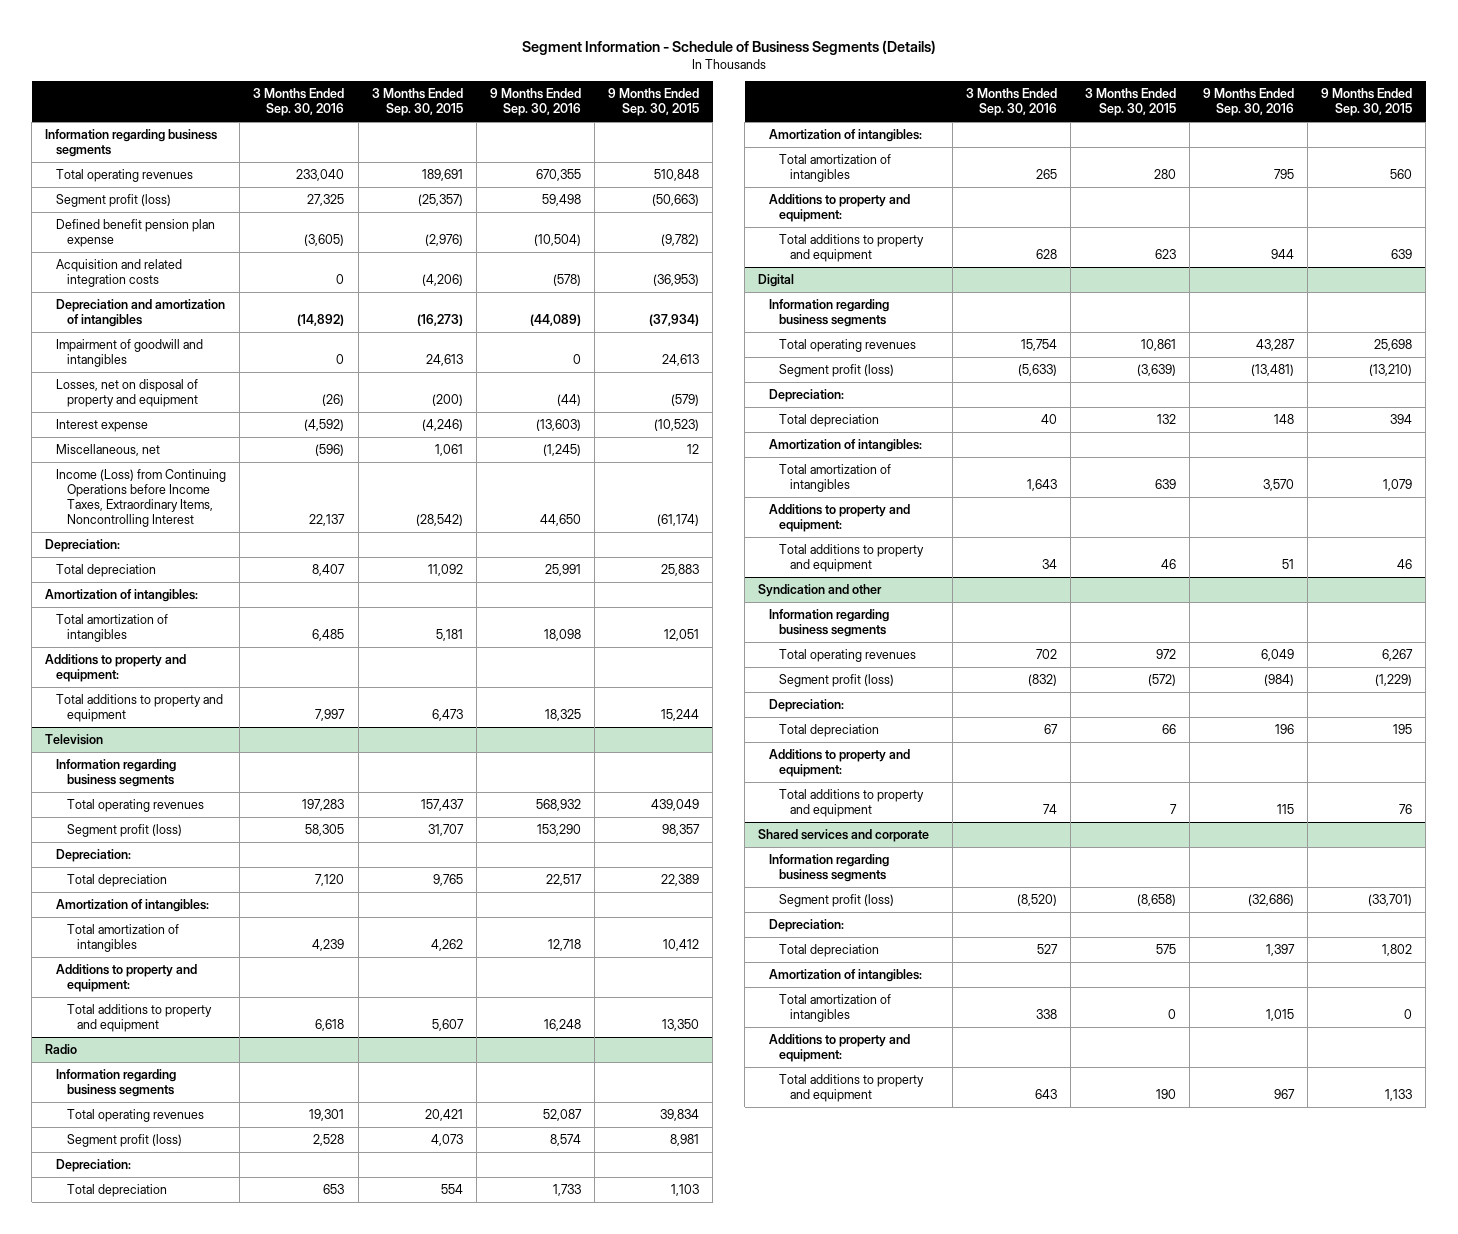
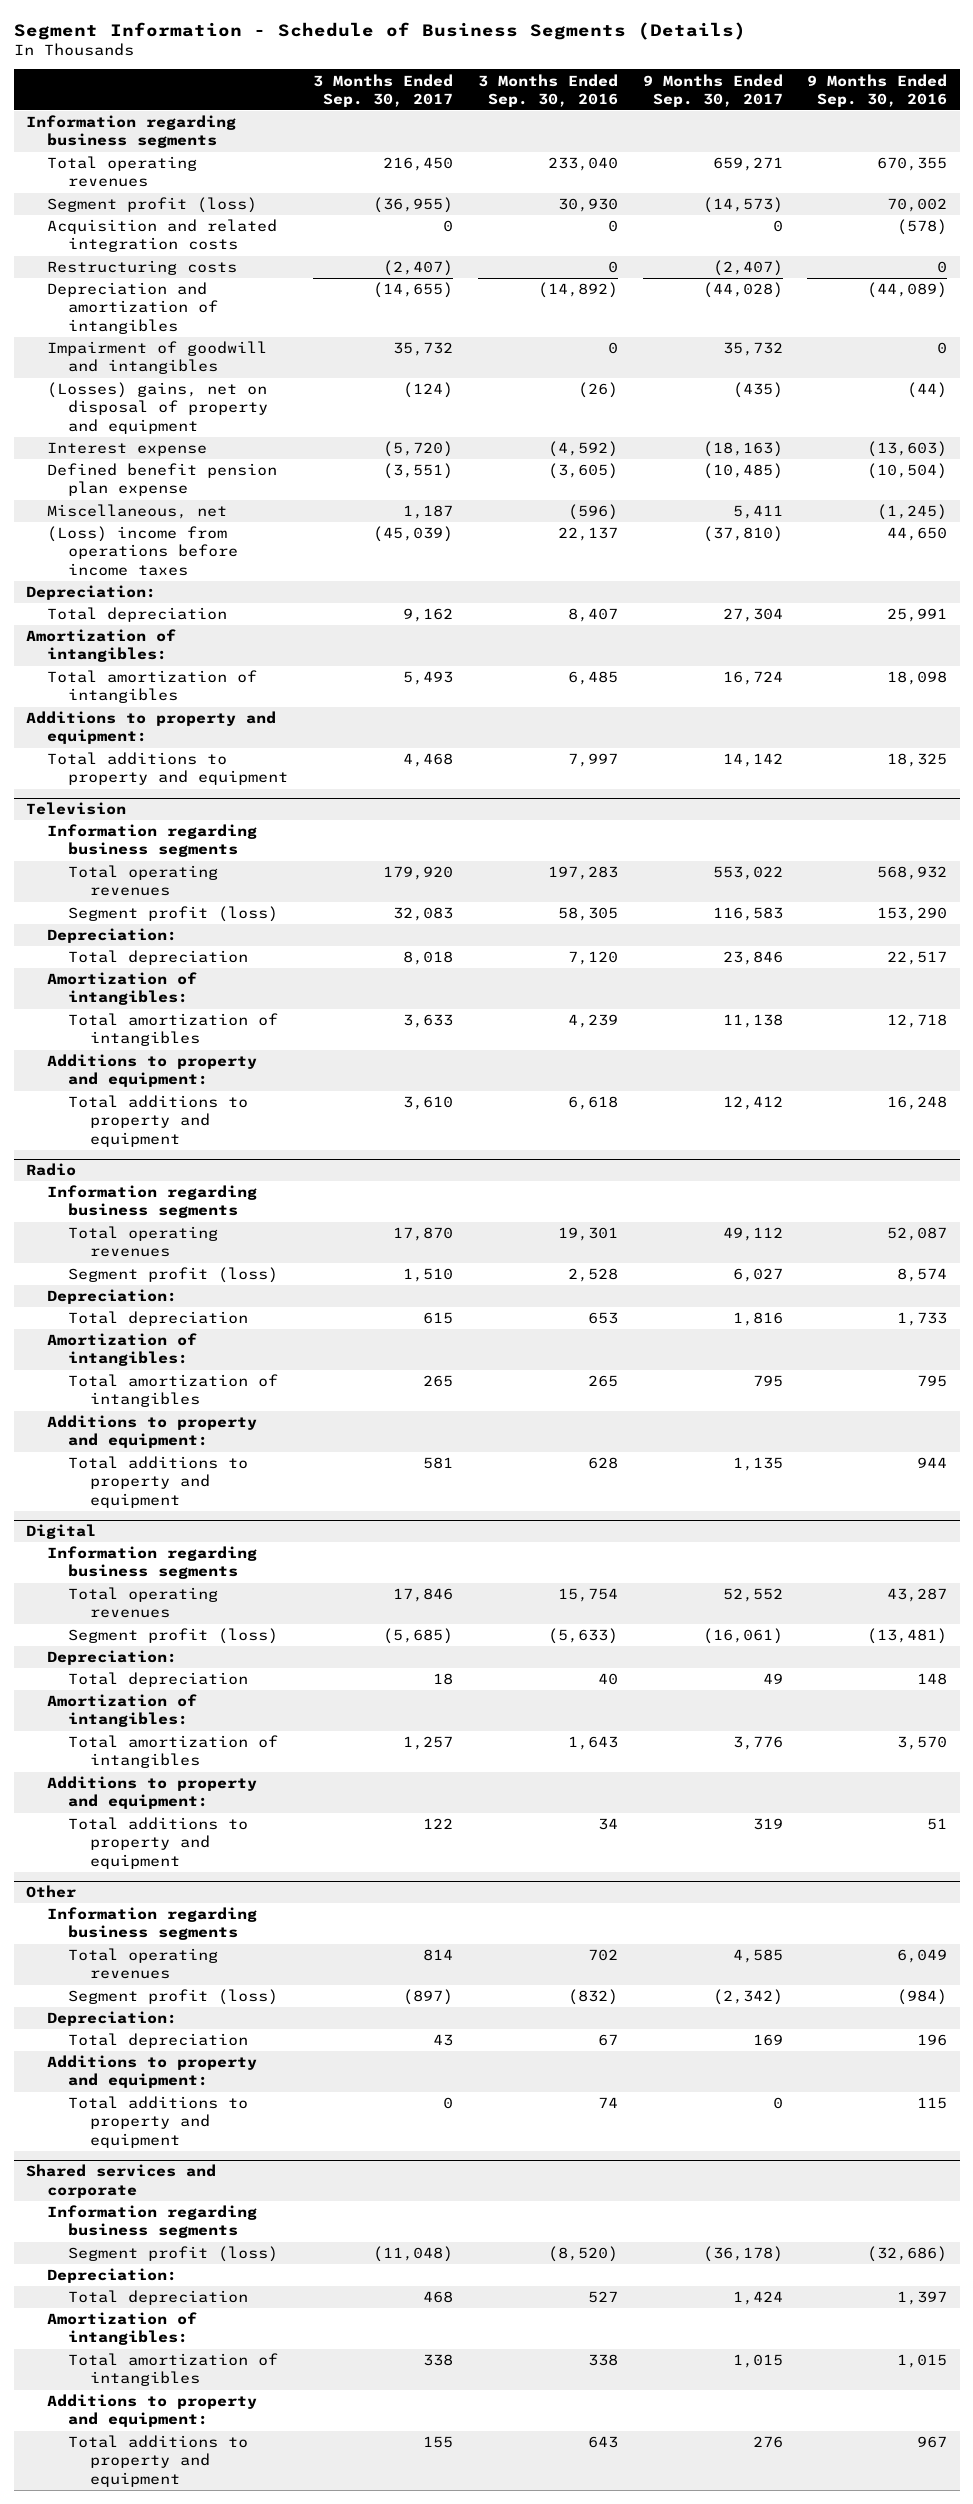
- | 3 Months Ended Sep. 30, 2016 | 3 Months Ended Sep. 30, 2015 | 9 Months Ended Sep. 30, 2016 | 9 Months Ended Sep. 30, 2015
+ | 3 Months Ended Sep. 30, 2017 | 3 Months Ended Sep. 30, 2016 | 9 Months Ended Sep. 30, 2017 | 9 Months Ended Sep. 30, 2016
- Segment profit (loss) | 27,325 | (25,357) | 59,498 | (50,663)
+ Segment profit (loss) | (36,955) | 30,930 | (14,573) | 70,002
+ Restructuring costs | (2,407) | 0 | (2,407) | 0
- Losses, net on disposal of property and equipment | (26) | (200) | (44) | (579)
+ (Losses) gains, net on disposal of property and equipment | (124) | (26) | (435) | (44)
moved down: Defined benefit pension plan expense | (3,551) | (3,605) | (10,485) | (10,504)
- Income (Loss) from Continuing Operations before Income Taxes, Extraordinary Items, Noncontrolling Interest | 22,137 | (28,542) | 44,650 | (61,174)
+ (Loss) income from operations before income taxes | (45,039) | 22,137 | (37,810) | 44,650
- Syndication and other
+ Other

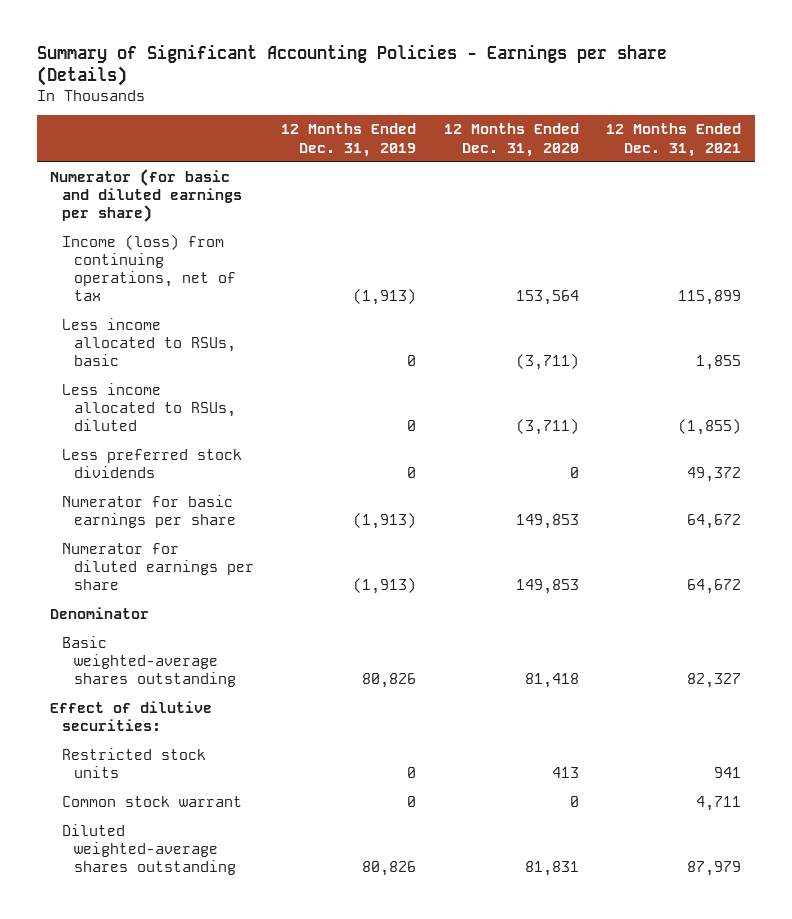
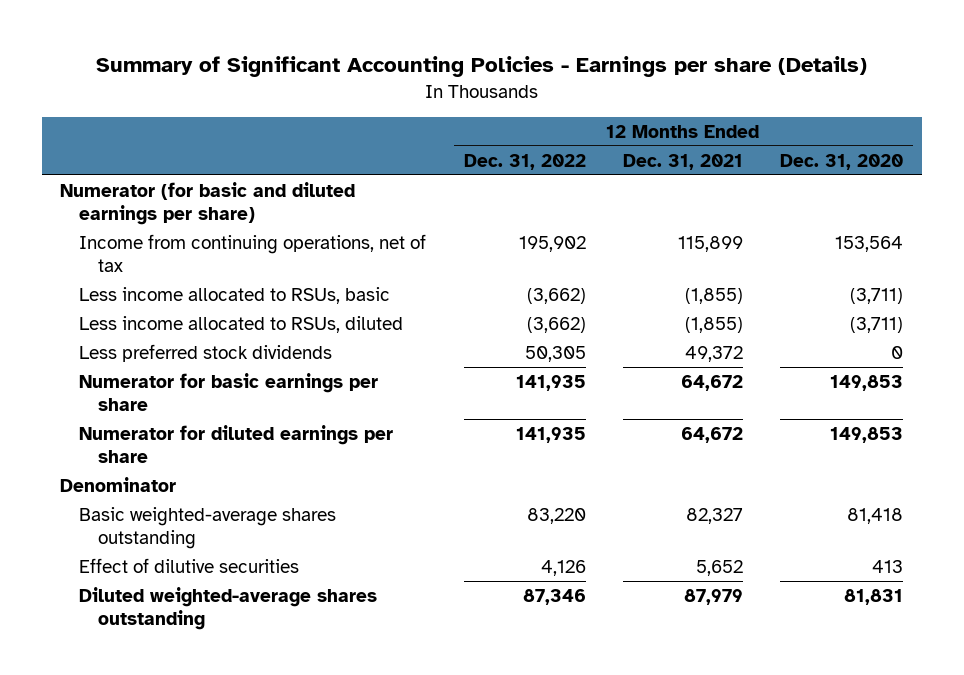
- | 12 Months Ended Dec. 31, 2019 | 12 Months Ended Dec. 31, 2020 | 12 Months Ended Dec. 31, 2021
+ | 12 Months Ended Dec. 31, 2022 | 12 Months Ended Dec. 31, 2021 | 12 Months Ended Dec. 31, 2020
- Income (loss) from continuing operations, net of tax | (1,913) | 153,564 | 115,899
- Less income allocated to RSUs, basic | 0 | (3,711) | 1,855
+ Income from continuing operations, net of tax | 195,902 | 115,899 | 153,564
+ Less income allocated to RSUs, basic | (3,662) | (1,855) | (3,711)
- Effect of dilutive securities:
- Restricted stock units | 0 | 413 | 941
- Common stock warrant | 0 | 0 | 4,711
+ Effect of dilutive securities | 4,126 | 5,652 | 413

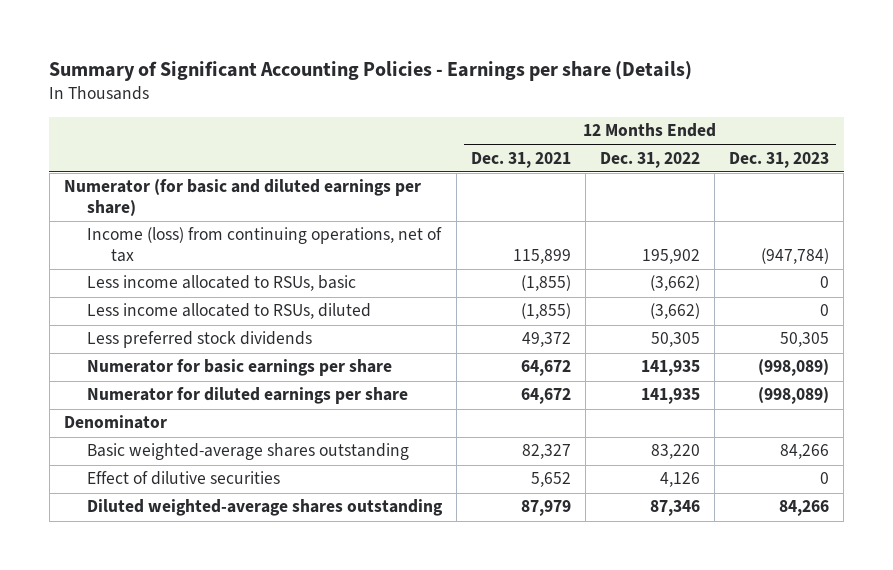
- | 12 Months Ended Dec. 31, 2022 | 12 Months Ended Dec. 31, 2021 | 12 Months Ended Dec. 31, 2020
+ | 12 Months Ended Dec. 31, 2021 | 12 Months Ended Dec. 31, 2022 | 12 Months Ended Dec. 31, 2023
- Income from continuing operations, net of tax | 195,902 | 115,899 | 153,564
+ Income (loss) from continuing operations, net of tax | 115,899 | 195,902 | (947,784)

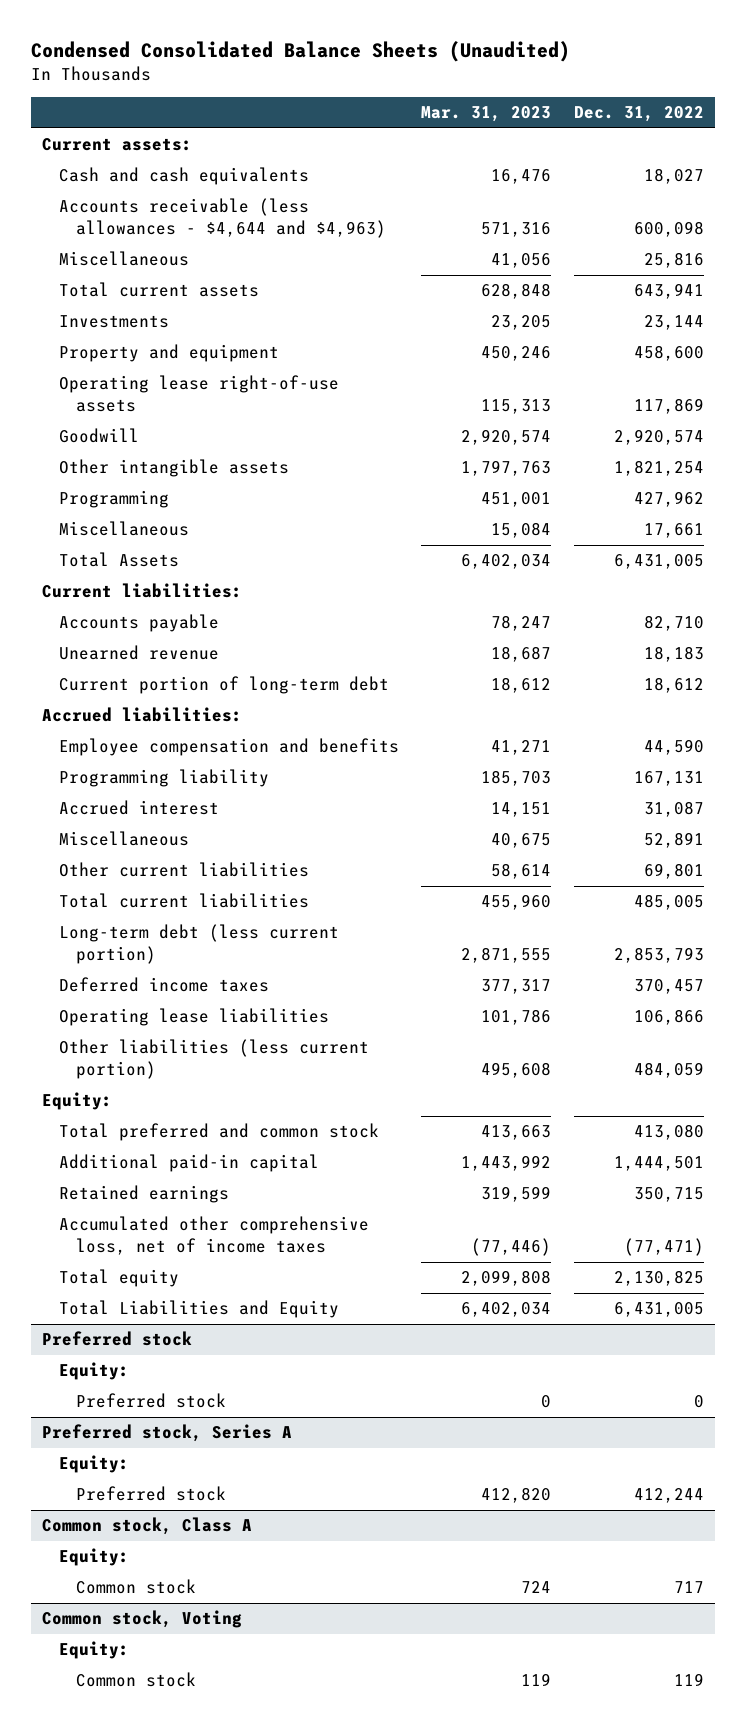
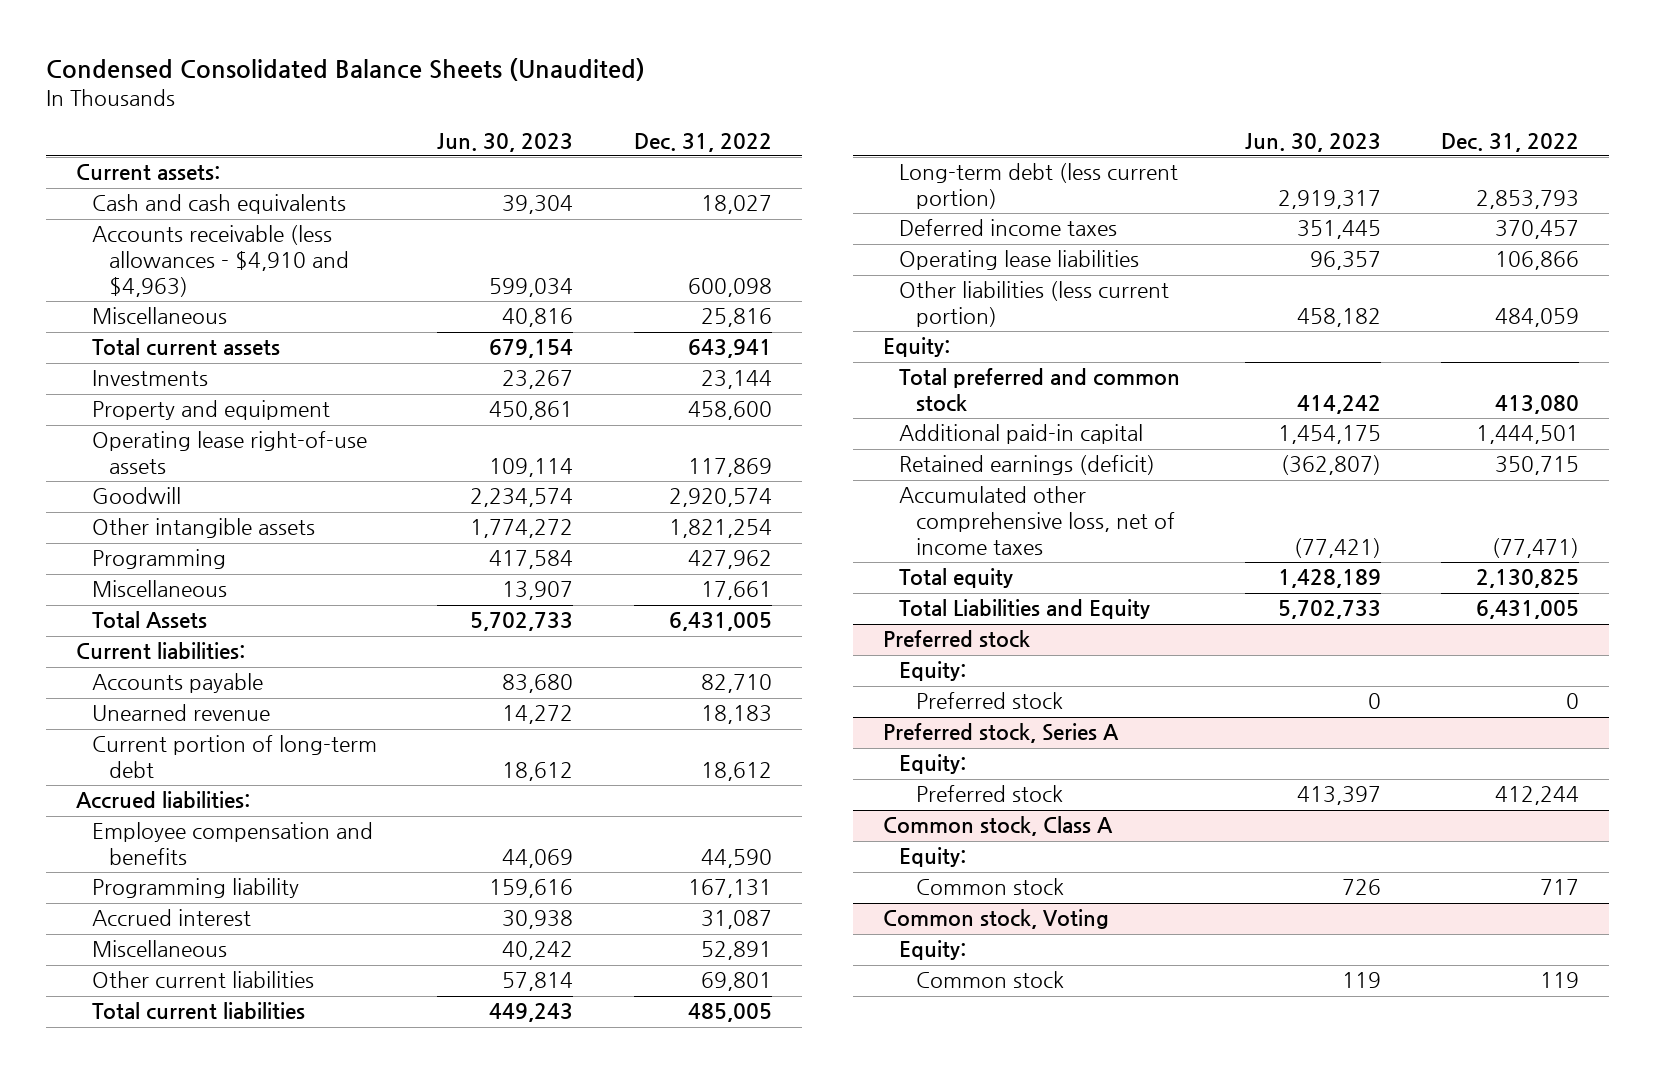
- | Mar. 31, 2023 | Dec. 31, 2022
+ | Jun. 30, 2023 | Dec. 31, 2022
- Accounts receivable (less allowances - $4,644 and $4,963) | 571,316 | 600,098
+ Accounts receivable (less allowances - $4,910 and $4,963) | 599,034 | 600,098
- Retained earnings | 319,599 | 350,715
+ Retained earnings (deficit) | (362,807) | 350,715

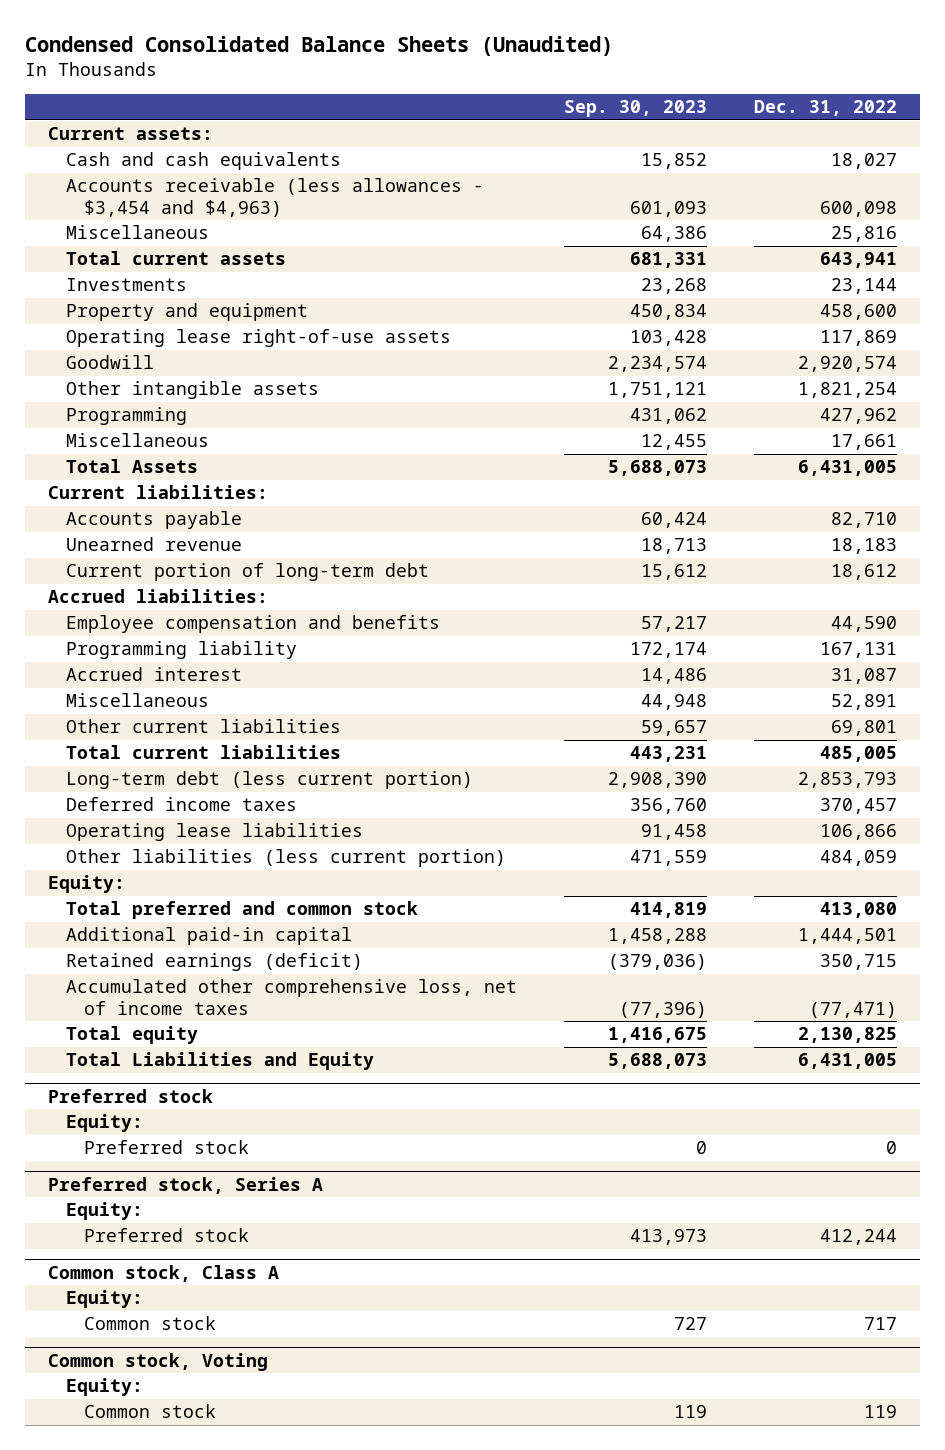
- | Jun. 30, 2023 | Dec. 31, 2022
+ | Sep. 30, 2023 | Dec. 31, 2022
- Accounts receivable (less allowances - $4,910 and $4,963) | 599,034 | 600,098
+ Accounts receivable (less allowances - $3,454 and $4,963) | 601,093 | 600,098

